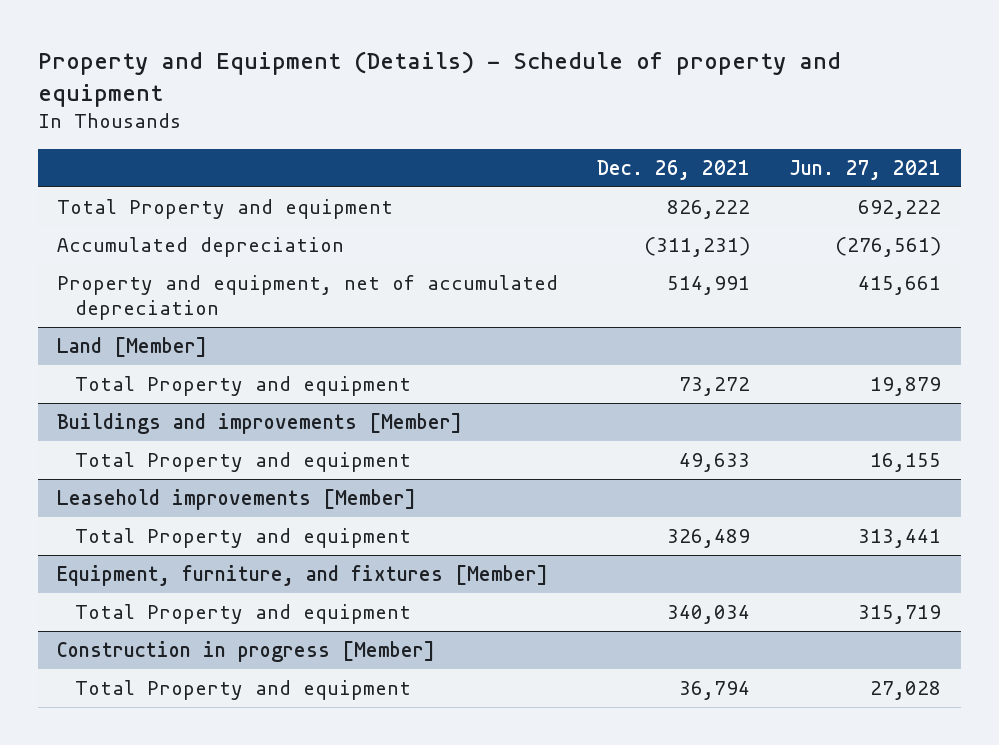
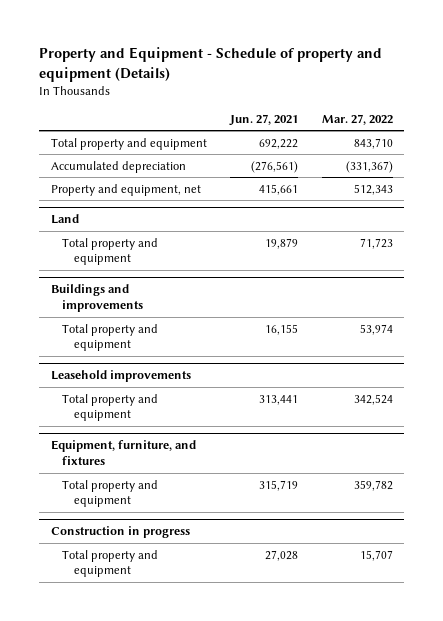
- Property and Equipment (Details) - Schedule of property and equipment
+ Property and Equipment - Schedule of property and equipment (Details)
- | Dec. 26, 2021 | Jun. 27, 2021
+ | Jun. 27, 2021 | Mar. 27, 2022
- Total Property and equipment | 826,222 | 692,222
+ Total property and equipment | 692,222 | 843,710
- Property and equipment, net of accumulated depreciation | 514,991 | 415,661
- Land [Member]
- Total Property and equipment | 73,272 | 19,879
- Buildings and improvements [Member]
- Total Property and equipment | 49,633 | 16,155
- Leasehold improvements [Member]
- Total Property and equipment | 326,489 | 313,441
- Equipment, furniture, and fixtures [Member]
- Total Property and equipment | 340,034 | 315,719
- Construction in progress [Member]
- Total Property and equipment | 36,794 | 27,028
+ Property and equipment, net | 415,661 | 512,343
+ Land
+ Total property and equipment | 19,879 | 71,723
+ Buildings and improvements
+ Total property and equipment | 16,155 | 53,974
+ Leasehold improvements
+ Total property and equipment | 313,441 | 342,524
+ Equipment, furniture, and fixtures
+ Total property and equipment | 315,719 | 359,782
+ Construction in progress
+ Total property and equipment | 27,028 | 15,707

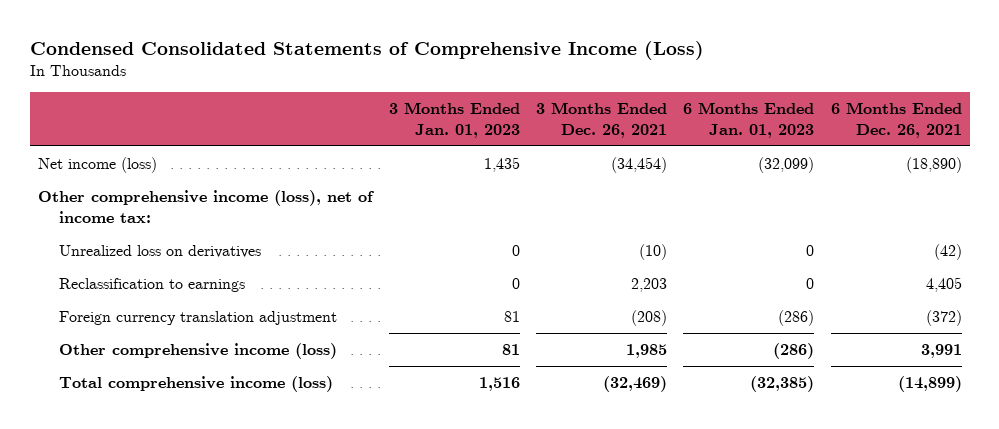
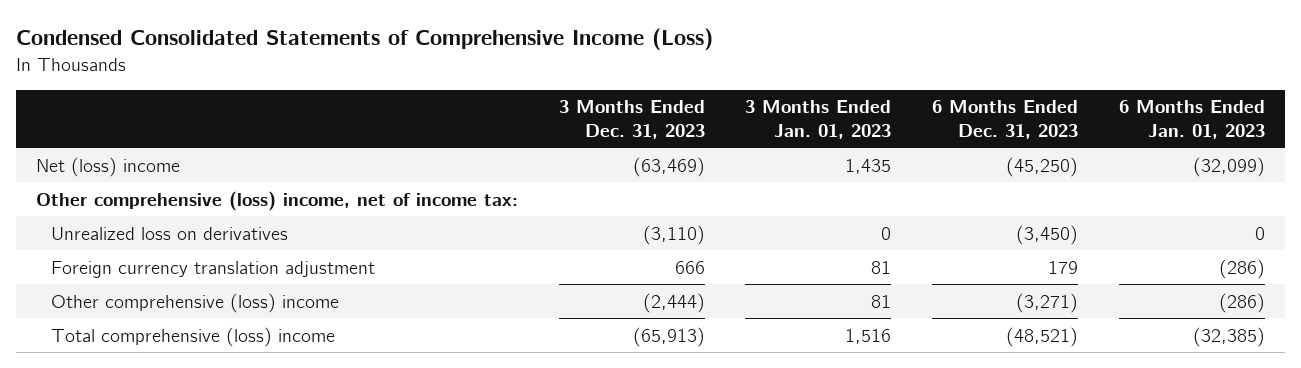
- | 3 Months Ended Jan. 01, 2023 | 3 Months Ended Dec. 26, 2021 | 6 Months Ended Jan. 01, 2023 | 6 Months Ended Dec. 26, 2021
+ | 3 Months Ended Dec. 31, 2023 | 3 Months Ended Jan. 01, 2023 | 6 Months Ended Dec. 31, 2023 | 6 Months Ended Jan. 01, 2023
- Net income (loss) | 1,435 | (34,454) | (32,099) | (18,890)
- Other comprehensive income (loss), net of income tax:
+ Net (loss) income | (63,469) | 1,435 | (45,250) | (32,099)
+ Other comprehensive (loss) income, net of income tax:
- Reclassification to earnings | 0 | 2,203 | 0 | 4,405
- Other comprehensive income (loss) | 81 | 1,985 | (286) | 3,991
- Total comprehensive income (loss) | 1,516 | (32,469) | (32,385) | (14,899)
+ Other comprehensive (loss) income | (2,444) | 81 | (3,271) | (286)
+ Total comprehensive (loss) income | (65,913) | 1,516 | (48,521) | (32,385)

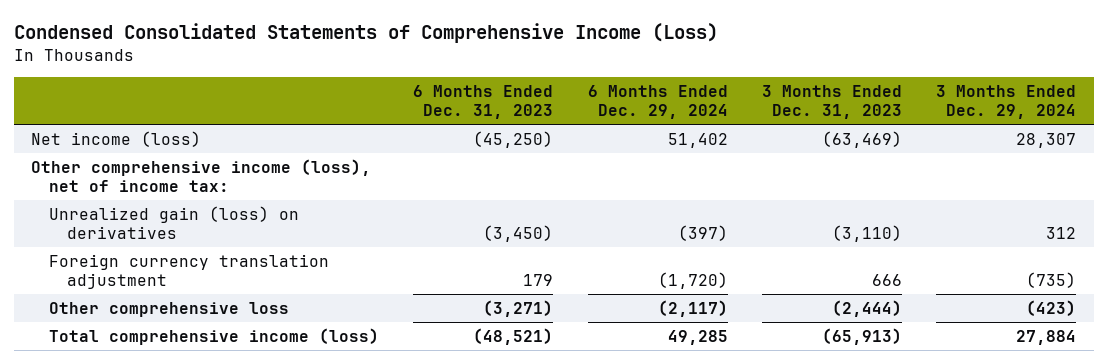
- | 3 Months Ended Dec. 31, 2023 | 3 Months Ended Jan. 01, 2023 | 6 Months Ended Dec. 31, 2023 | 6 Months Ended Jan. 01, 2023
+ | 6 Months Ended Dec. 31, 2023 | 6 Months Ended Dec. 29, 2024 | 3 Months Ended Dec. 31, 2023 | 3 Months Ended Dec. 29, 2024
- Net (loss) income | (63,469) | 1,435 | (45,250) | (32,099)
- Other comprehensive (loss) income, net of income tax:
- Unrealized loss on derivatives | (3,110) | 0 | (3,450) | 0
+ Net income (loss) | (45,250) | 51,402 | (63,469) | 28,307
+ Other comprehensive income (loss), net of income tax:
+ Unrealized gain (loss) on derivatives | (3,450) | (397) | (3,110) | 312
- Other comprehensive (loss) income | (2,444) | 81 | (3,271) | (286)
- Total comprehensive (loss) income | (65,913) | 1,516 | (48,521) | (32,385)
+ Other comprehensive loss | (3,271) | (2,117) | (2,444) | (423)
+ Total comprehensive income (loss) | (48,521) | 49,285 | (65,913) | 27,884

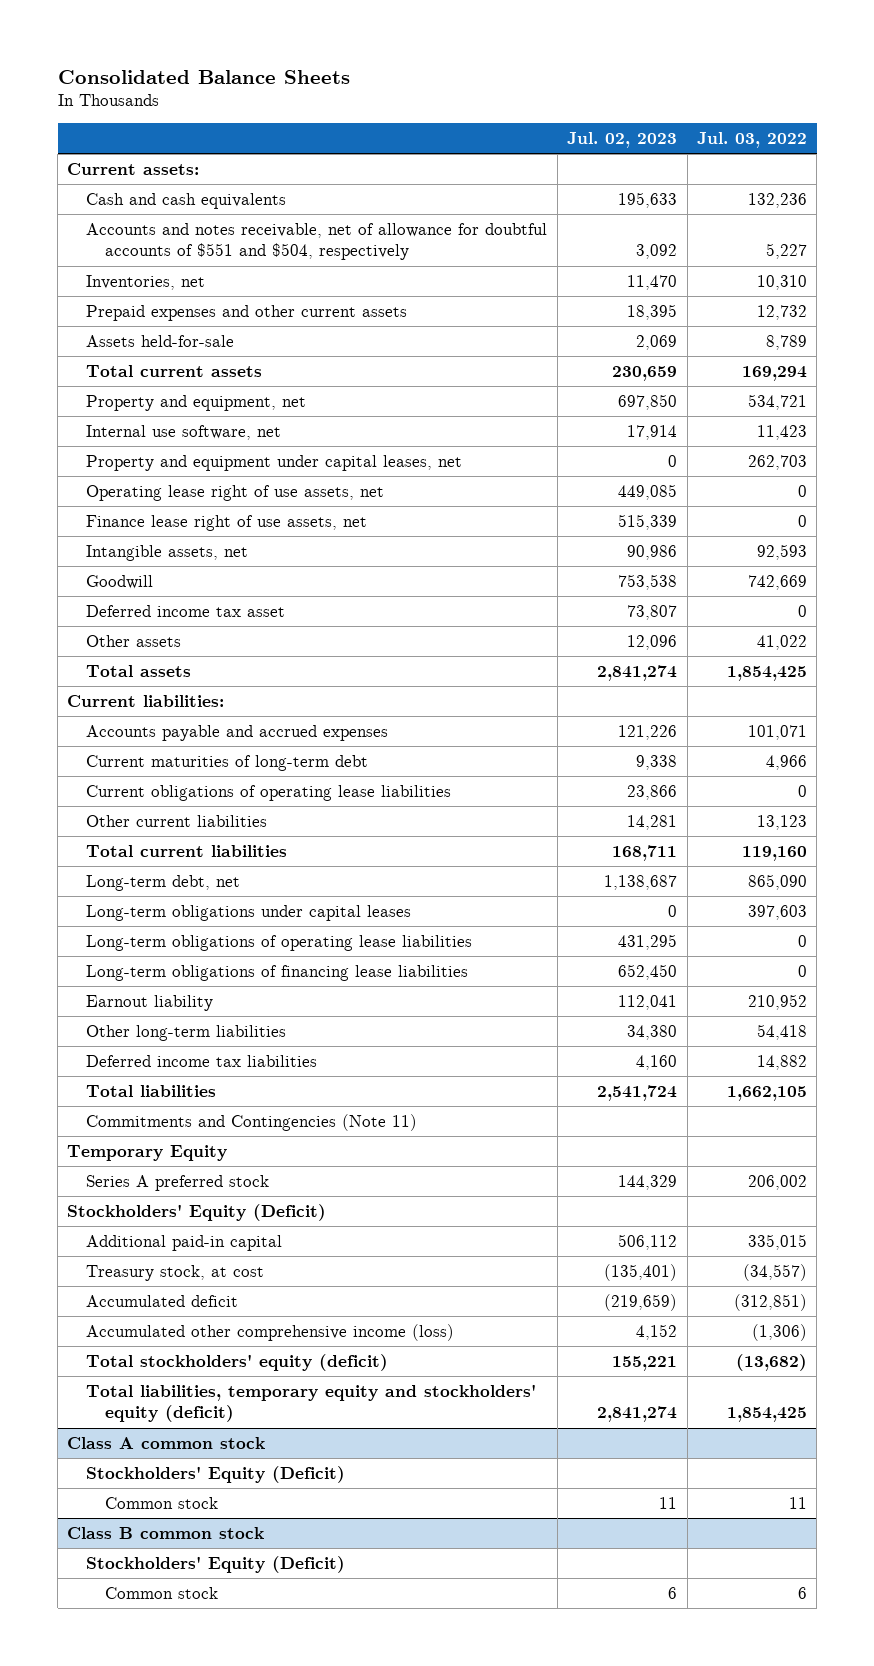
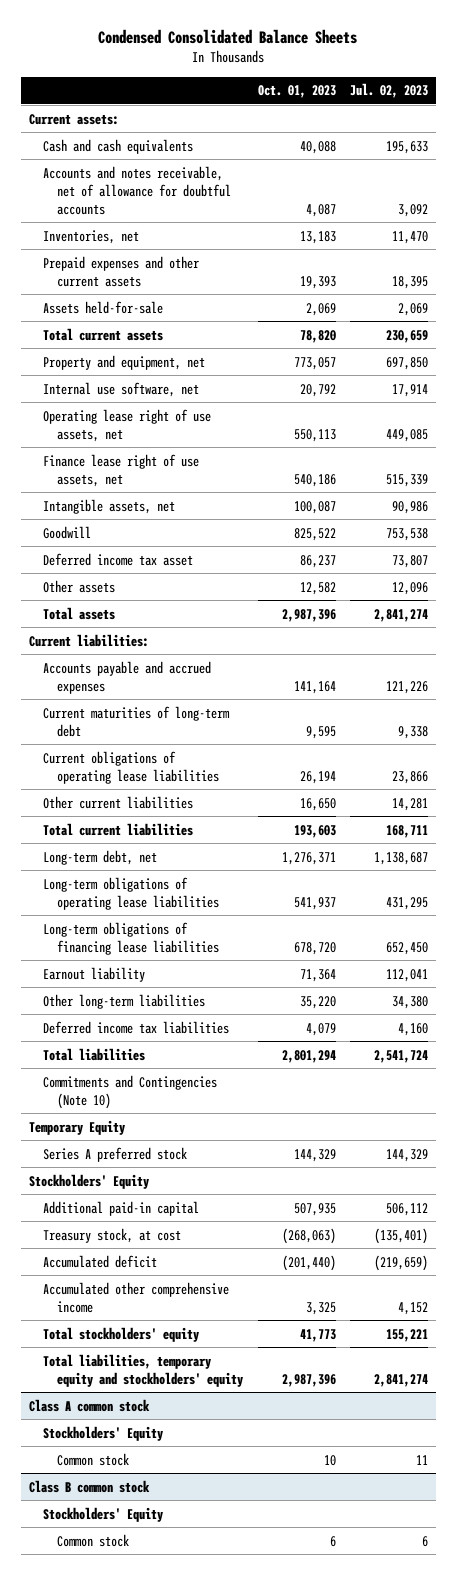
- Consolidated Balance Sheets
+ Condensed Consolidated Balance Sheets
- | Jul. 02, 2023 | Jul. 03, 2022
+ | Oct. 01, 2023 | Jul. 02, 2023
- Accounts and notes receivable, net of allowance for doubtful accounts of $551 and $504, respectively | 3,092 | 5,227
+ Accounts and notes receivable, net of allowance for doubtful accounts | 4,087 | 3,092
- Property and equipment under capital leases, net | 0 | 262,703
- Long-term obligations under capital leases | 0 | 397,603
- Commitments and Contingencies (Note 11)
+ Commitments and Contingencies (Note 10)
- Stockholders' Equity (Deficit)
+ Stockholders' Equity
- Accumulated other comprehensive income (loss) | 4,152 | (1,306)
- Total stockholders' equity (deficit) | 155,221 | (13,682)
- Total liabilities, temporary equity and stockholders' equity (deficit) | 2,841,274 | 1,854,425
+ Accumulated other comprehensive income | 3,325 | 4,152
+ Total stockholders' equity | 41,773 | 155,221
+ Total liabilities, temporary equity and stockholders' equity | 2,987,396 | 2,841,274
@ Class A common stock
- Stockholders' Equity (Deficit)
+ Stockholders' Equity
@ Class B common stock
- Stockholders' Equity (Deficit)
+ Stockholders' Equity

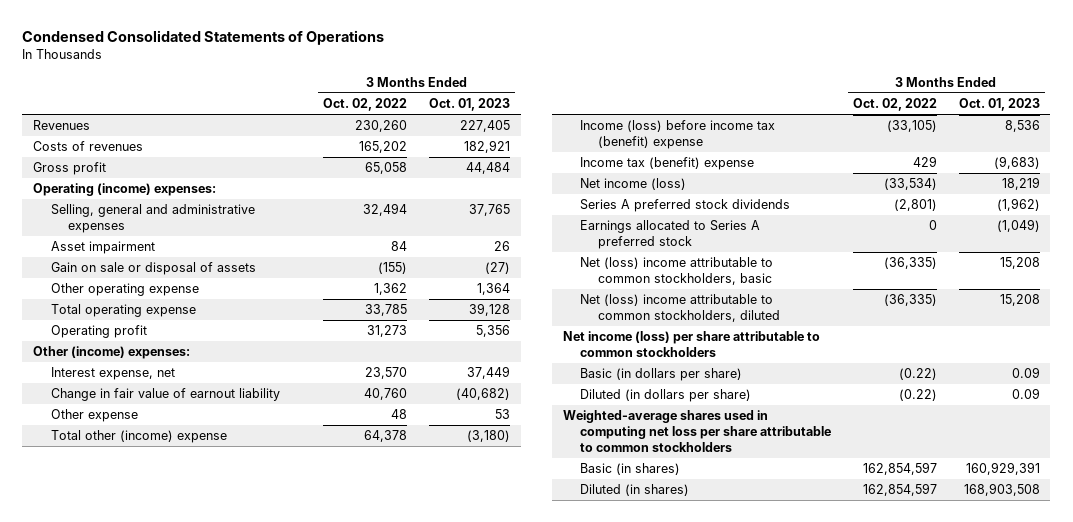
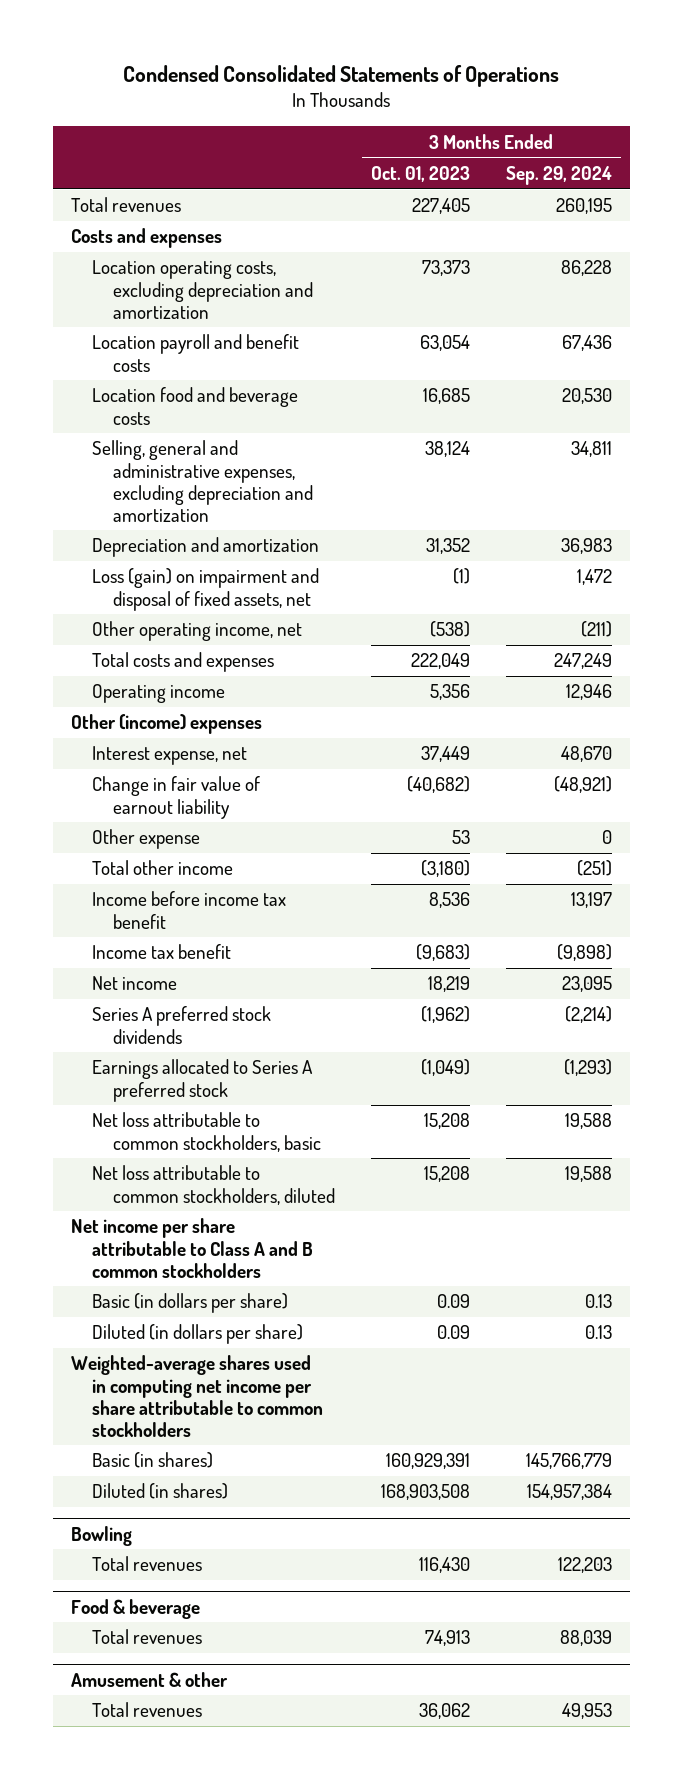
- | 3 Months Ended Oct. 02, 2022 | 3 Months Ended Oct. 01, 2023
+ | 3 Months Ended Oct. 01, 2023 | 3 Months Ended Sep. 29, 2024
- Revenues | 230,260 | 227,405
- Costs of revenues | 165,202 | 182,921
- Gross profit | 65,058 | 44,484
- Operating (income) expenses:
- Selling, general and administrative expenses | 32,494 | 37,765
- Asset impairment | 84 | 26
- Gain on sale or disposal of assets | (155) | (27)
- Other operating expense | 1,362 | 1,364
- Total operating expense | 33,785 | 39,128
- Operating profit | 31,273 | 5,356
- Other (income) expenses:
+ Total revenues | 227,405 | 260,195
+ Costs and expenses
+ Location operating costs, excluding depreciation and amortization | 73,373 | 86,228
+ Location payroll and benefit costs | 63,054 | 67,436
+ Location food and beverage costs | 16,685 | 20,530
+ Selling, general and administrative expenses, excluding depreciation and amortization | 38,124 | 34,811
+ Depreciation and amortization | 31,352 | 36,983
+ Loss (gain) on impairment and disposal of fixed assets, net | (1) | 1,472
+ Other operating income, net | (538) | (211)
+ Total costs and expenses | 222,049 | 247,249
+ Operating income | 5,356 | 12,946
+ Other (income) expenses
- Total other (income) expense | 64,378 | (3,180)
- Income (loss) before income tax (benefit) expense | (33,105) | 8,536
- Income tax (benefit) expense | 429 | (9,683)
- Net income (loss) | (33,534) | 18,219
+ Total other income | (3,180) | (251)
+ Income before income tax benefit | 8,536 | 13,197
+ Income tax benefit | (9,683) | (9,898)
+ Net income | 18,219 | 23,095
- Net (loss) income attributable to common stockholders, basic | (36,335) | 15,208
- Net (loss) income attributable to common stockholders, diluted | (36,335) | 15,208
- Net income (loss) per share attributable to common stockholders
+ Net loss attributable to common stockholders, basic | 15,208 | 19,588
+ Net loss attributable to common stockholders, diluted | 15,208 | 19,588
+ Net income per share attributable to Class A and B common stockholders
- Weighted-average shares used in computing net loss per share attributable to common stockholders
+ Weighted-average shares used in computing net income per share attributable to common stockholders
+ Bowling
+ Total revenues | 116,430 | 122,203
+ Food & beverage
+ Total revenues | 74,913 | 88,039
+ Amusement & other
+ Total revenues | 36,062 | 49,953

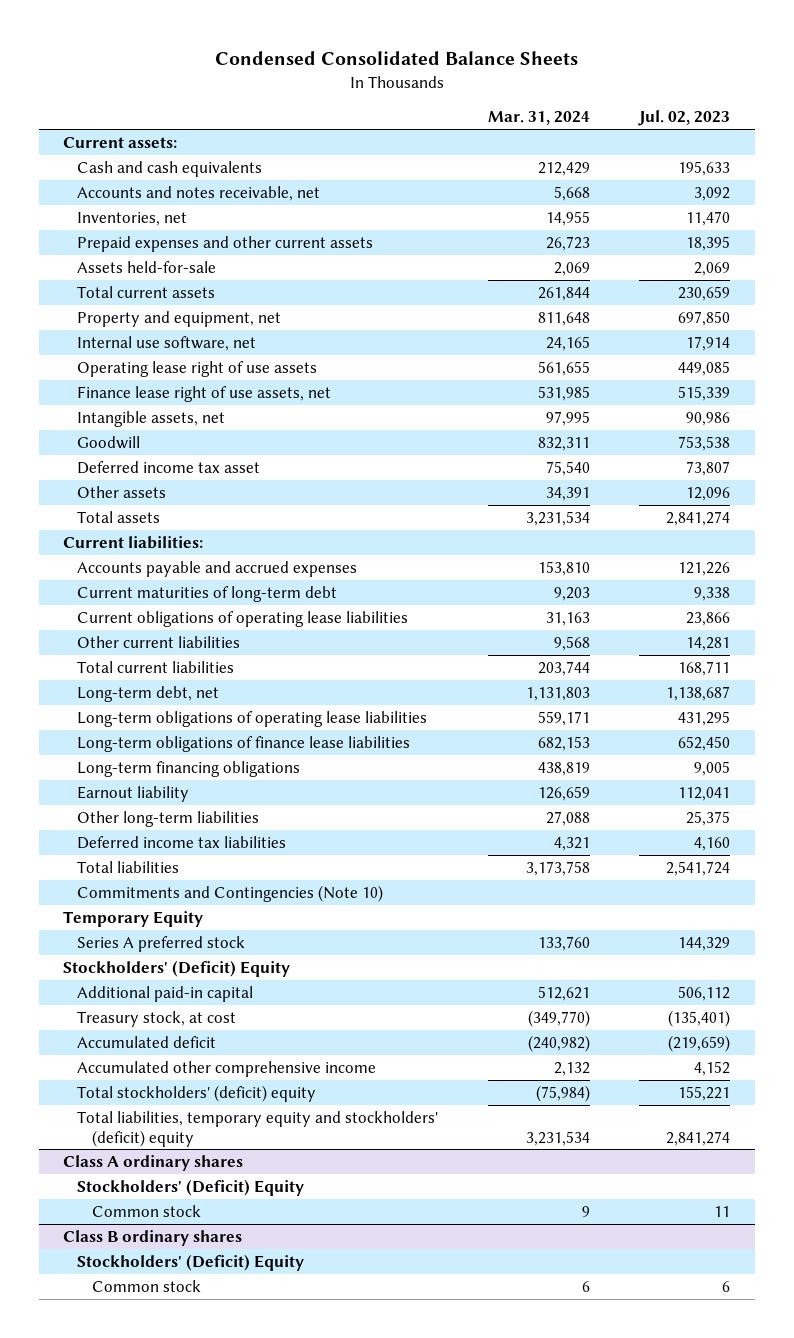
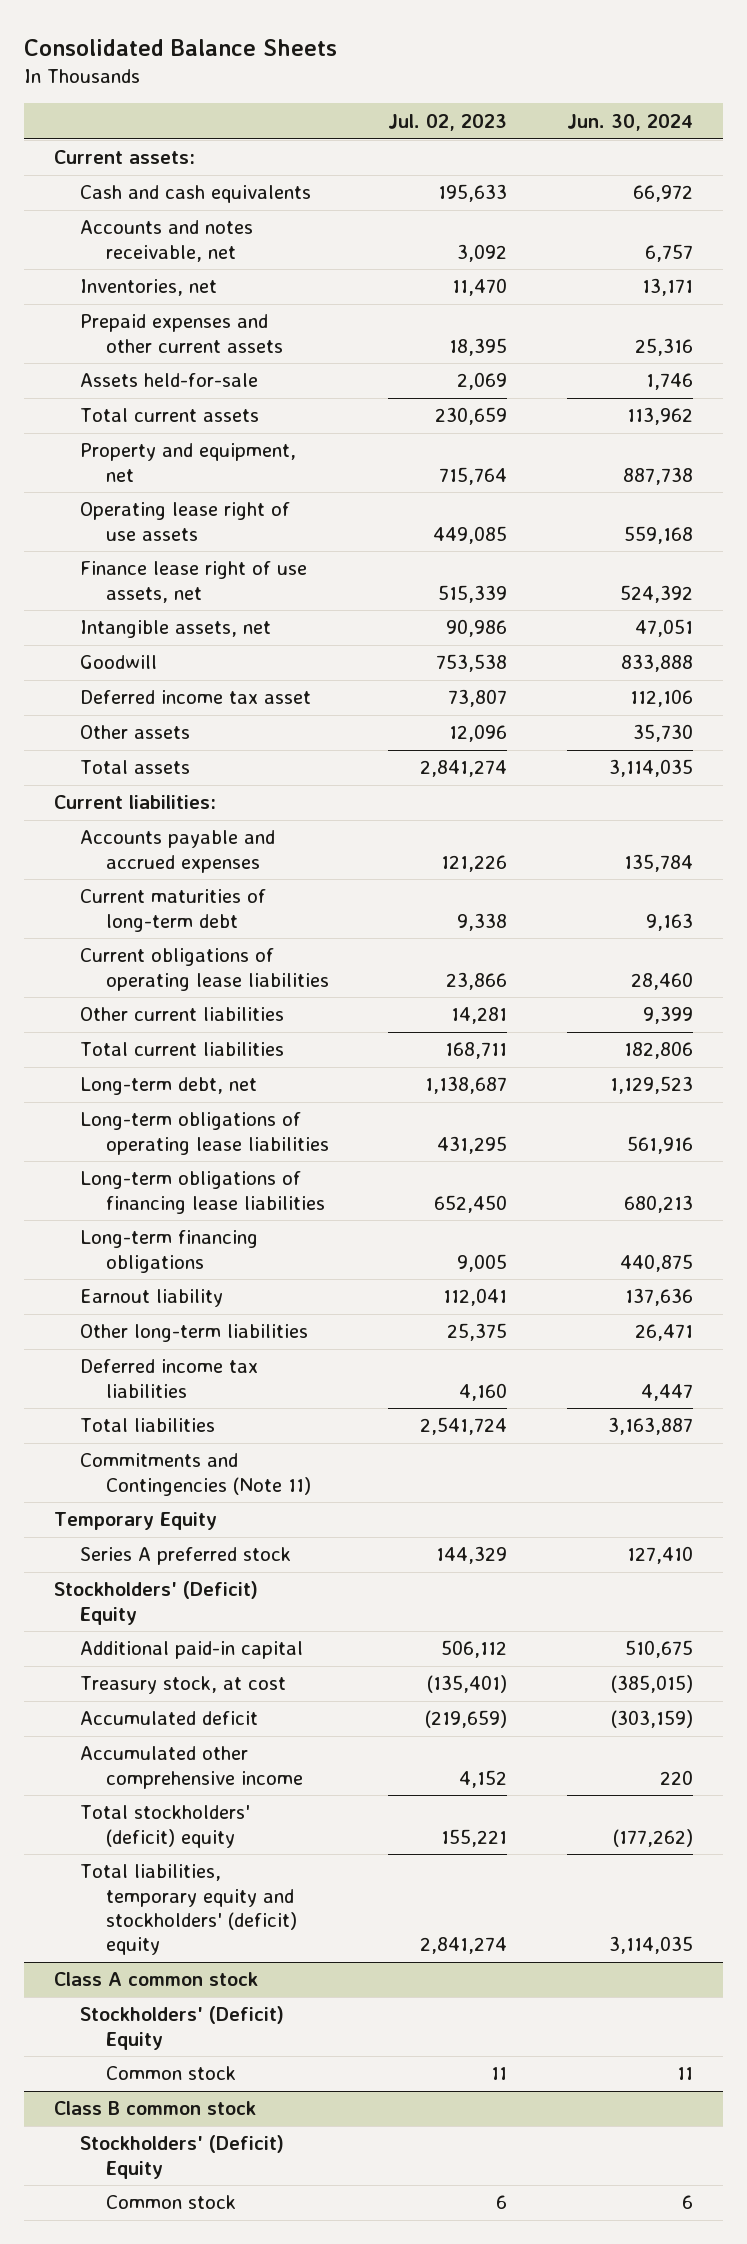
- Condensed Consolidated Balance Sheets
+ Consolidated Balance Sheets
- | Mar. 31, 2024 | Jul. 02, 2023
+ | Jul. 02, 2023 | Jun. 30, 2024
- Property and equipment, net | 811,648 | 697,850
- Internal use software, net | 24,165 | 17,914
+ Property and equipment, net | 715,764 | 887,738
- Long-term obligations of finance lease liabilities | 682,153 | 652,450
+ Long-term obligations of financing lease liabilities | 652,450 | 680,213
- Commitments and Contingencies (Note 10)
+ Commitments and Contingencies (Note 11)
- Class A ordinary shares
+ Class A common stock
- Class B ordinary shares
+ Class B common stock

